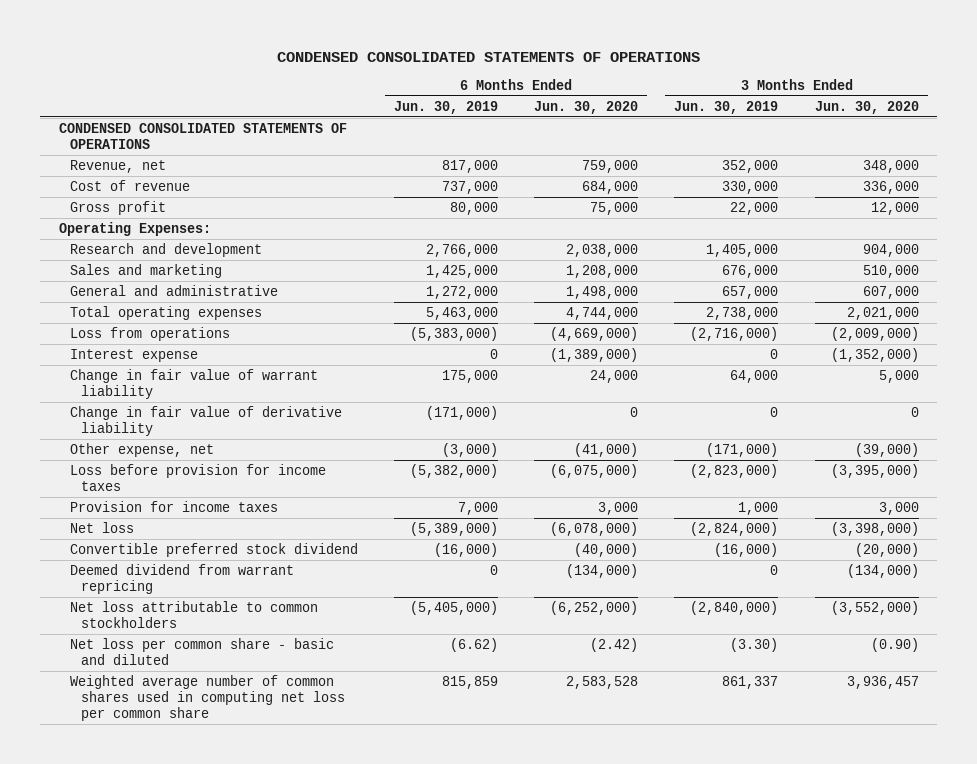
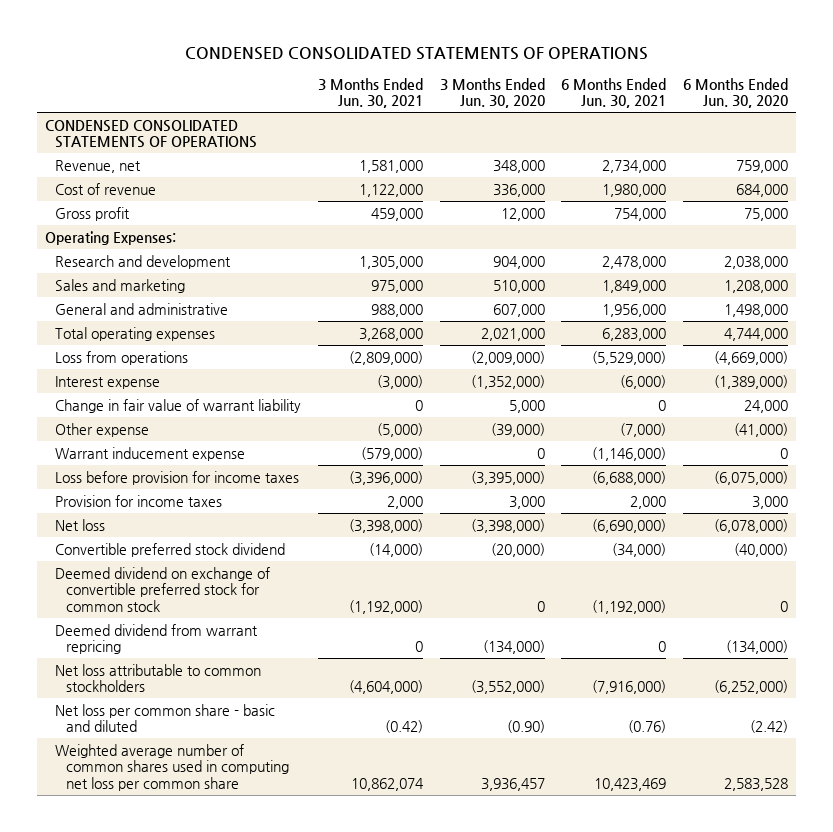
- | 6 Months Ended Jun. 30, 2019 | 6 Months Ended Jun. 30, 2020 | 3 Months Ended Jun. 30, 2019 | 3 Months Ended Jun. 30, 2020
+ | 3 Months Ended Jun. 30, 2021 | 3 Months Ended Jun. 30, 2020 | 6 Months Ended Jun. 30, 2021 | 6 Months Ended Jun. 30, 2020
- Change in fair value of derivative liability | (171,000) | 0 | 0 | 0
- Other expense, net | (3,000) | (41,000) | (171,000) | (39,000)
+ Other expense | (5,000) | (39,000) | (7,000) | (41,000)
+ Warrant inducement expense | (579,000) | 0 | (1,146,000) | 0
+ Deemed dividend on exchange of convertible preferred stock for common stock | (1,192,000) | 0 | (1,192,000) | 0

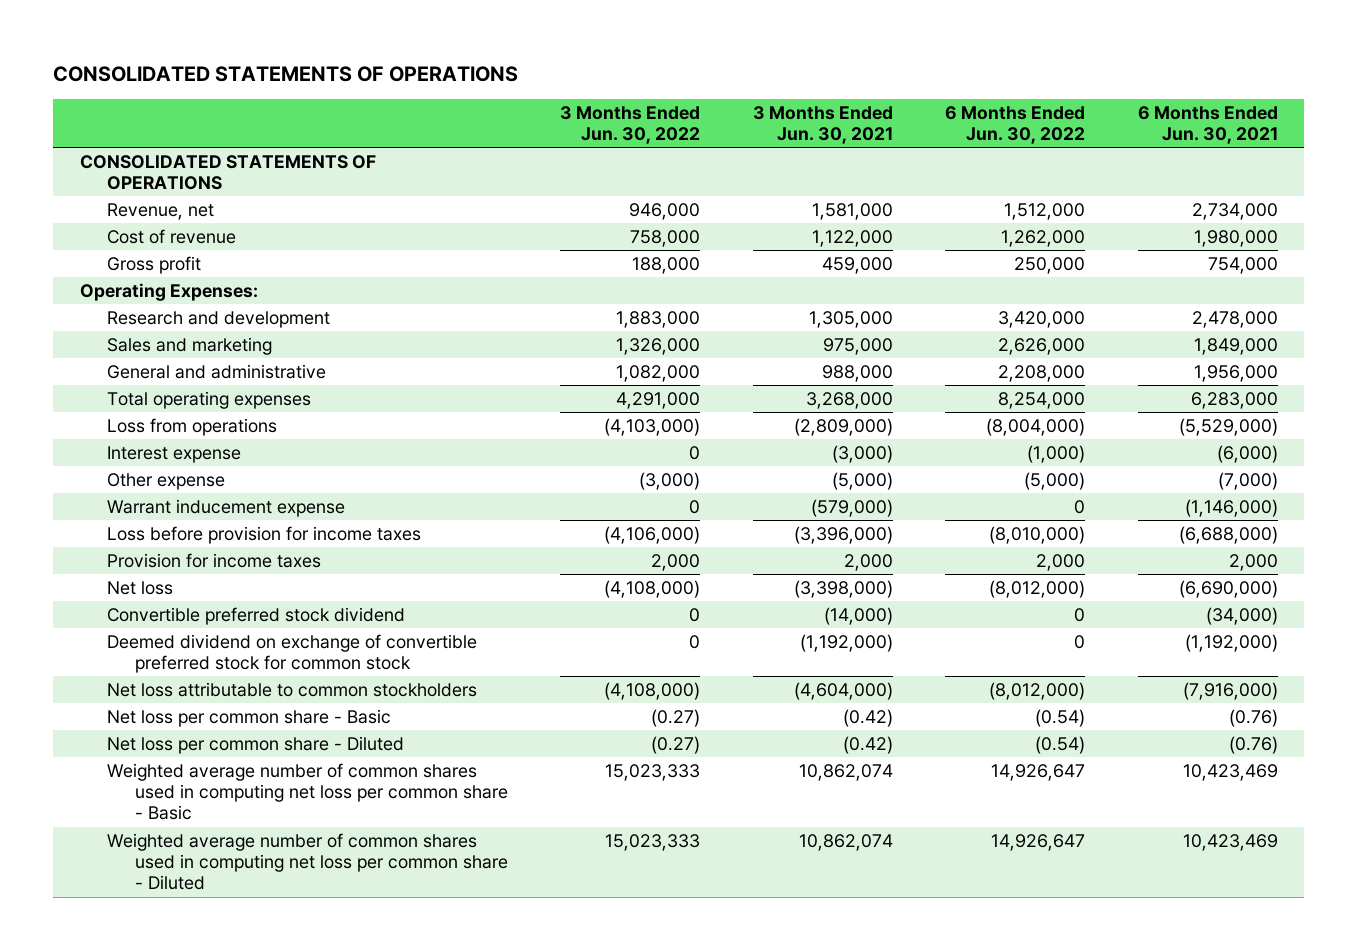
- CONDENSED CONSOLIDATED STATEMENTS OF OPERATIONS
+ CONSOLIDATED STATEMENTS OF OPERATIONS
- | 3 Months Ended Jun. 30, 2021 | 3 Months Ended Jun. 30, 2020 | 6 Months Ended Jun. 30, 2021 | 6 Months Ended Jun. 30, 2020
+ | 3 Months Ended Jun. 30, 2022 | 3 Months Ended Jun. 30, 2021 | 6 Months Ended Jun. 30, 2022 | 6 Months Ended Jun. 30, 2021
- CONDENSED CONSOLIDATED STATEMENTS OF OPERATIONS
+ CONSOLIDATED STATEMENTS OF OPERATIONS
- Change in fair value of warrant liability | 0 | 5,000 | 0 | 24,000
- Deemed dividend from warrant repricing | 0 | (134,000) | 0 | (134,000)
- Net loss per common share - basic and diluted | (0.42) | (0.90) | (0.76) | (2.42)
- Weighted average number of common shares used in computing net loss per common share | 10,862,074 | 3,936,457 | 10,423,469 | 2,583,528
+ Net loss per common share - Basic | (0.27) | (0.42) | (0.54) | (0.76)
+ Net loss per common share - Diluted | (0.27) | (0.42) | (0.54) | (0.76)
+ Weighted average number of common shares used in computing net loss per common share - Basic | 15,023,333 | 10,862,074 | 14,926,647 | 10,423,469
+ Weighted average number of common shares used in computing net loss per common share - Diluted | 15,023,333 | 10,862,074 | 14,926,647 | 10,423,469

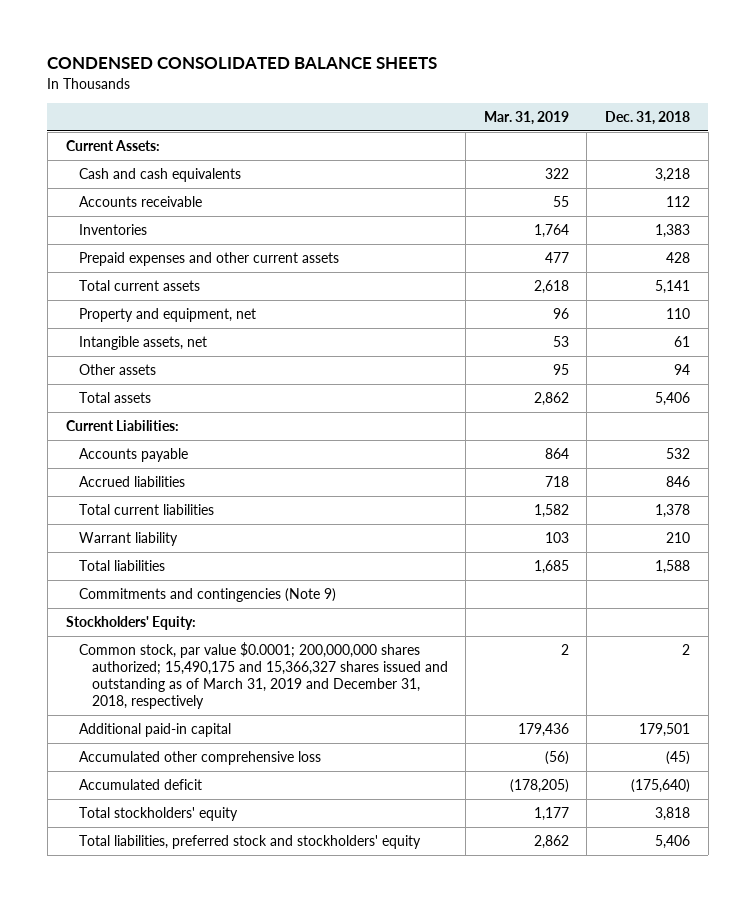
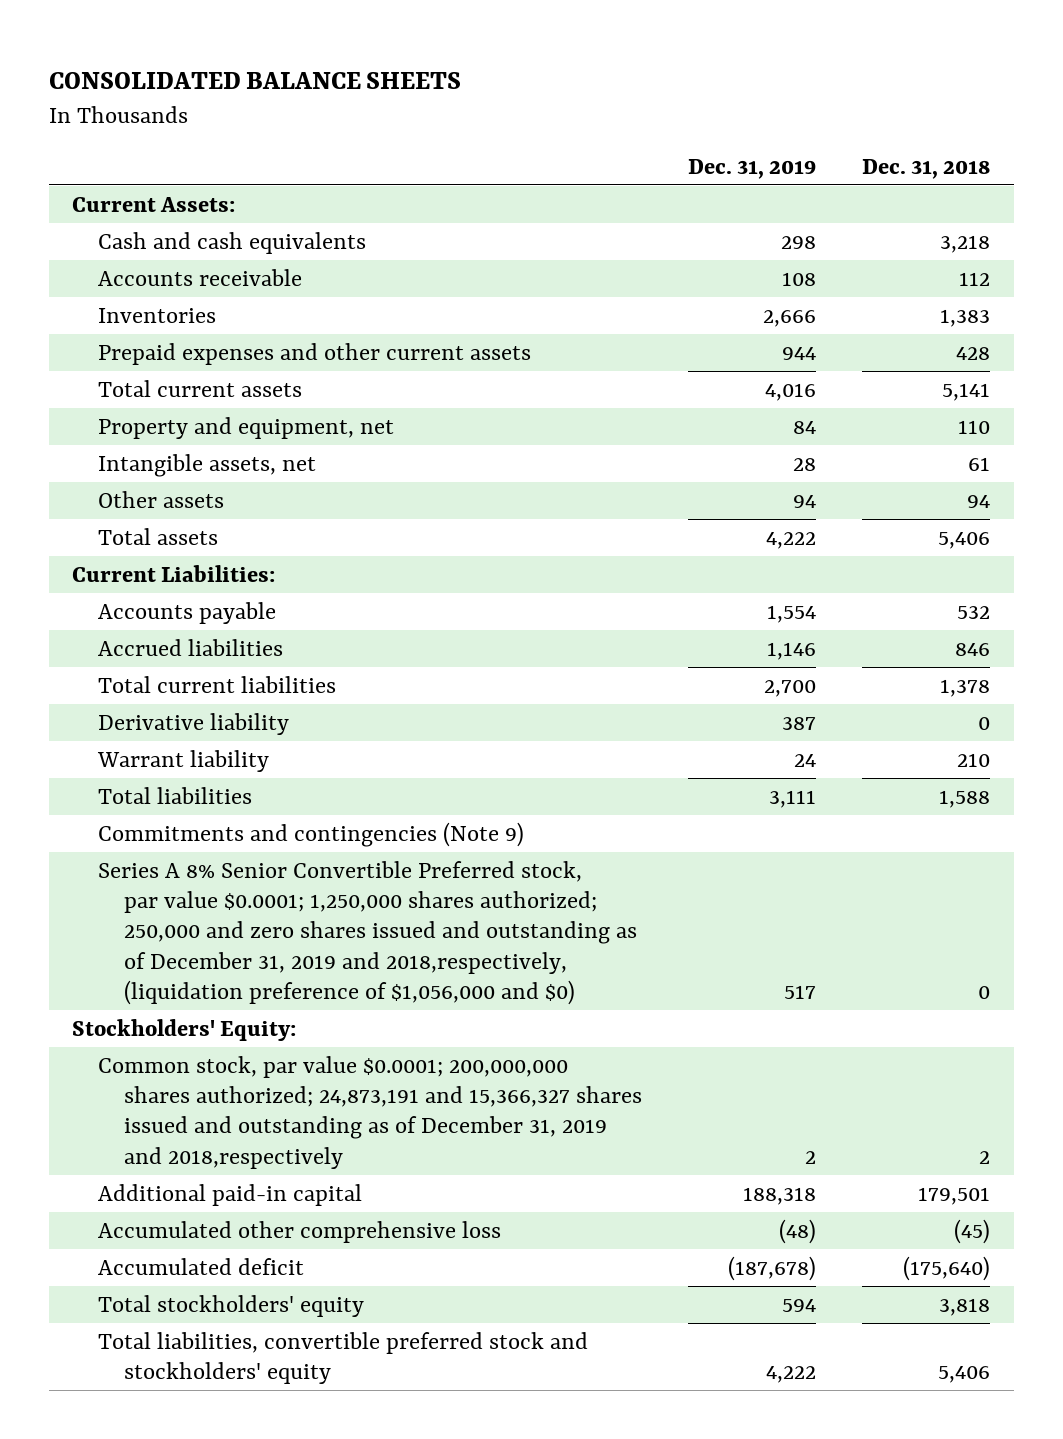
- CONDENSED CONSOLIDATED BALANCE SHEETS
+ CONSOLIDATED BALANCE SHEETS
- | Mar. 31, 2019 | Dec. 31, 2018
+ | Dec. 31, 2019 | Dec. 31, 2018
+ Derivative liability | 387 | 0
+ Series A 8% Senior Convertible Preferred stock, par value $0.0001; 1,250,000 shares authorized; 250,000 and zero shares issued and outstanding as of December 31, 2019 and 2018,respectively, (liquidation preference of $1,056,000 and $0) | 517 | 0
- Common stock, par value $0.0001; 200,000,000 shares authorized; 15,490,175 and 15,366,327 shares issued and outstanding as of March 31, 2019 and December 31, 2018, respectively | 2 | 2
+ Common stock, par value $0.0001; 200,000,000 shares authorized; 24,873,191 and 15,366,327 shares issued and outstanding as of December 31, 2019 and 2018,respectively | 2 | 2
- Total liabilities, preferred stock and stockholders' equity | 2,862 | 5,406
+ Total liabilities, convertible preferred stock and stockholders' equity | 4,222 | 5,406

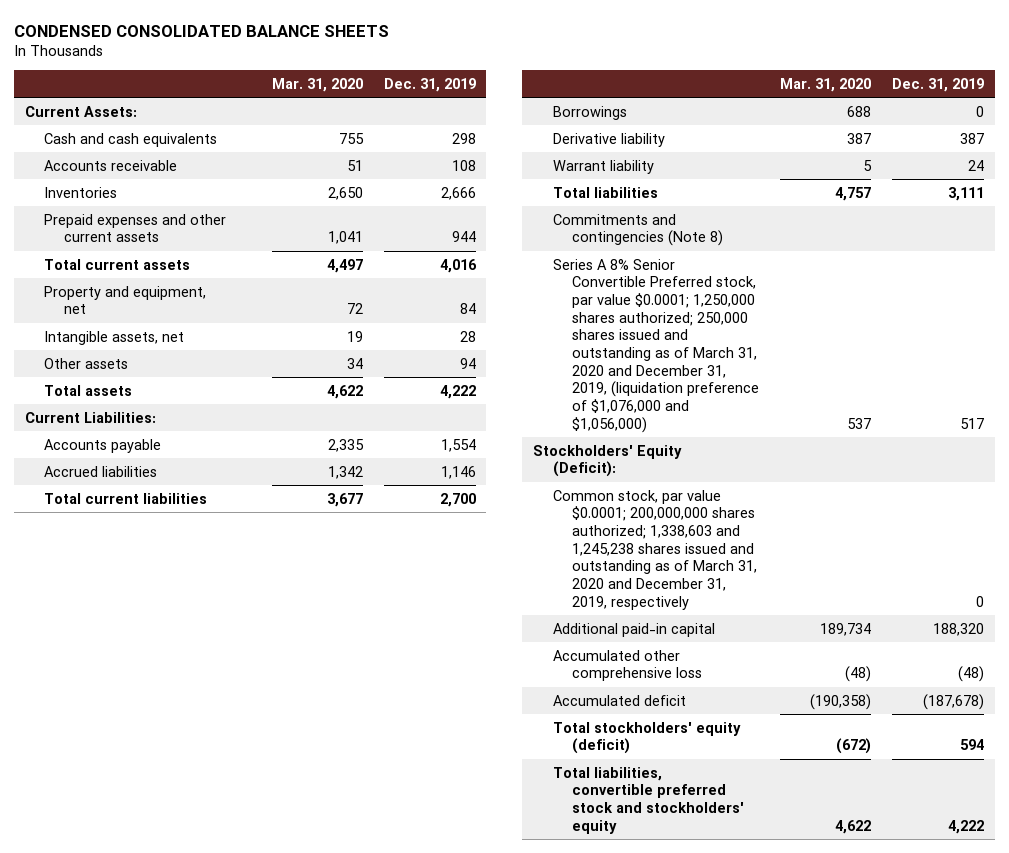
- CONSOLIDATED BALANCE SHEETS
+ CONDENSED CONSOLIDATED BALANCE SHEETS
- | Dec. 31, 2019 | Dec. 31, 2018
+ | Mar. 31, 2020 | Dec. 31, 2019
+ Borrowings | 688 | 0
- Commitments and contingencies (Note 9)
- Series A 8% Senior Convertible Preferred stock, par value $0.0001; 1,250,000 shares authorized; 250,000 and zero shares issued and outstanding as of December 31, 2019 and 2018,respectively, (liquidation preference of $1,056,000 and $0) | 517 | 0
- Stockholders' Equity:
- Common stock, par value $0.0001; 200,000,000 shares authorized; 24,873,191 and 15,366,327 shares issued and outstanding as of December 31, 2019 and 2018,respectively | 2 | 2
- Additional paid-in capital | 188,318 | 179,501
+ Commitments and contingencies (Note 8)
+ Series A 8% Senior Convertible Preferred stock, par value $0.0001; 1,250,000 shares authorized; 250,000 shares issued and outstanding as of March 31, 2020 and December 31, 2019, (liquidation preference of $1,076,000 and $1,056,000) | 537 | 517
+ Stockholders' Equity (Deficit):
+ Common stock, par value $0.0001; 200,000,000 shares authorized; 1,338,603 and 1,245,238 shares issued and outstanding as of March 31, 2020 and December 31, 2019, respectively | | 0
+ Additional paid-in capital | 189,734 | 188,320
- Total stockholders' equity | 594 | 3,818
+ Total stockholders' equity (deficit) | (672) | 594

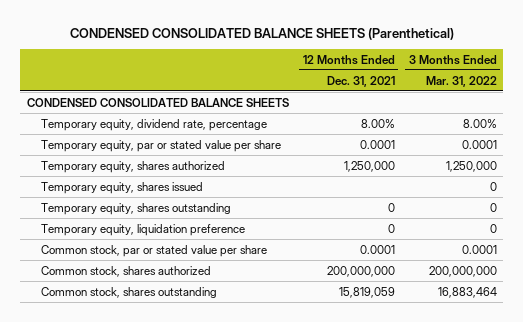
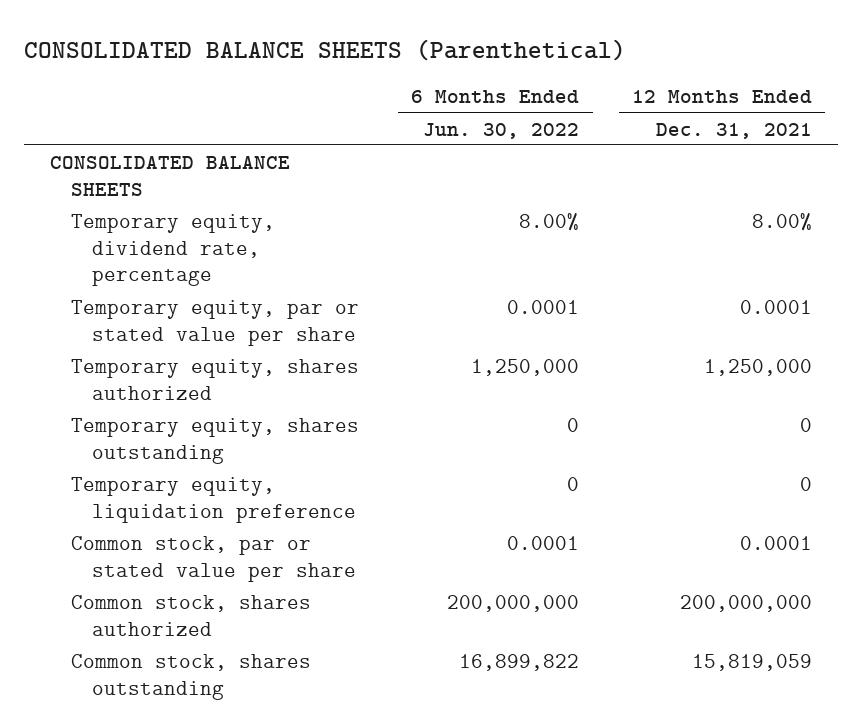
- CONDENSED CONSOLIDATED BALANCE SHEETS (Parenthetical)
+ CONSOLIDATED BALANCE SHEETS (Parenthetical)
- | 12 Months Ended Dec. 31, 2021 | 3 Months Ended Mar. 31, 2022
+ | 6 Months Ended Jun. 30, 2022 | 12 Months Ended Dec. 31, 2021
- CONDENSED CONSOLIDATED BALANCE SHEETS
+ CONSOLIDATED BALANCE SHEETS
- Temporary equity, shares issued | | 0

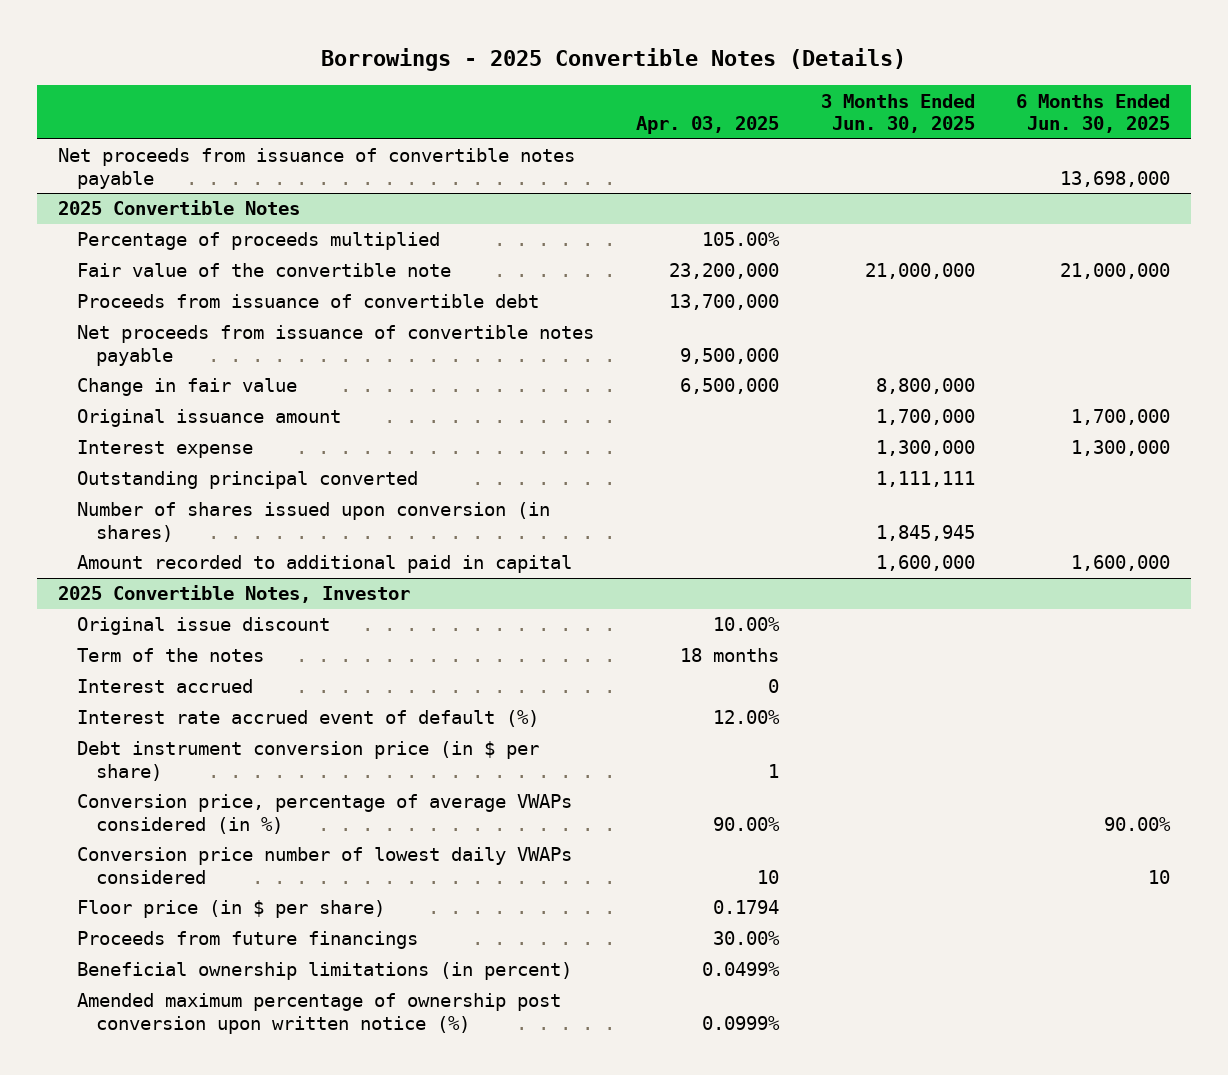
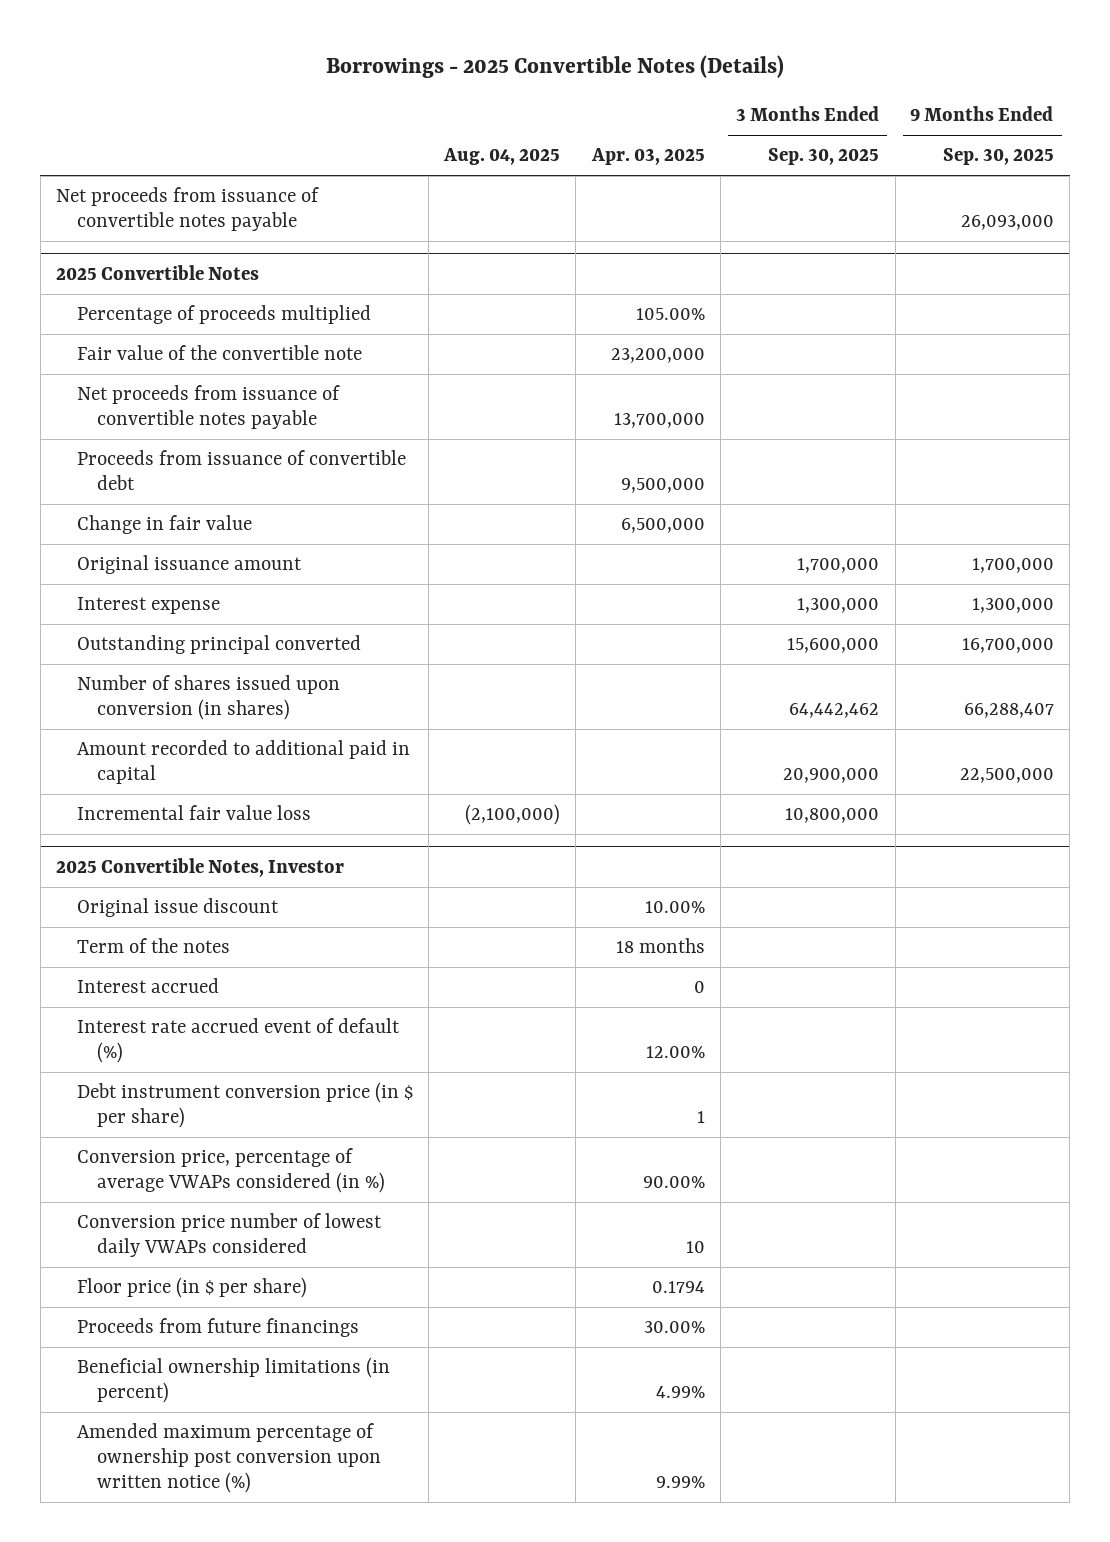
- | Apr. 03, 2025 | 3 Months Ended Jun. 30, 2025 | 6 Months Ended Jun. 30, 2025
+ | Aug. 04, 2025 | Apr. 03, 2025 | 3 Months Ended Sep. 30, 2025 | 9 Months Ended Sep. 30, 2025
@ 2025 Convertible Notes
- Proceeds from issuance of convertible debt | 13,700,000 | |
- Net proceeds from issuance of convertible notes payable | 9,500,000 | |
+ Net proceeds from issuance of convertible notes payable | | 13,700,000 | |
+ Proceeds from issuance of convertible debt | | 9,500,000 | |
+ Incremental fair value loss | (2,100,000) | | 10,800,000 |
@ 2025 Convertible Notes, Investor
- Beneficial ownership limitations (in percent) | 0.0499% | |
- Amended maximum percentage of ownership post conversion upon written notice (%) | 0.0999% | |
+ Beneficial ownership limitations (in percent) | | 4.99% | |
+ Amended maximum percentage of ownership post conversion upon written notice (%) | | 9.99% | |

